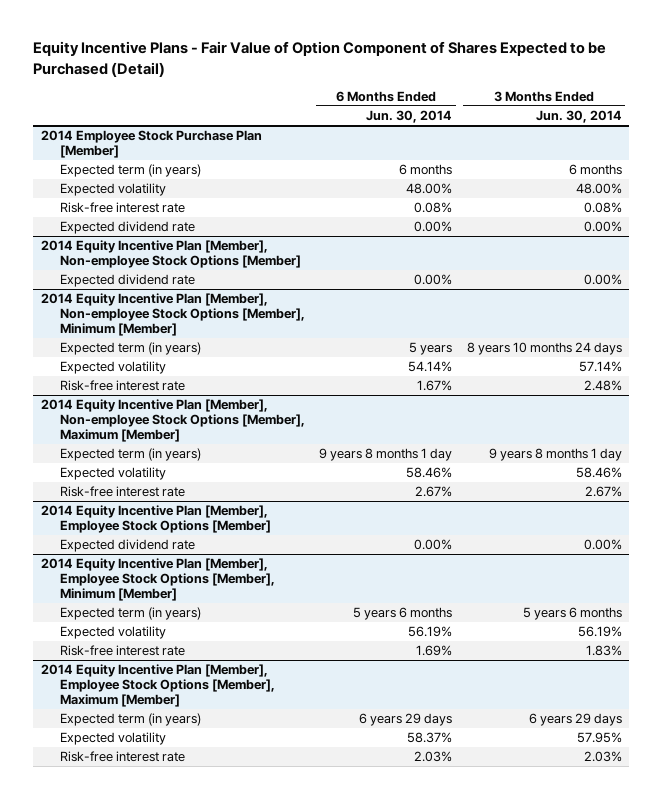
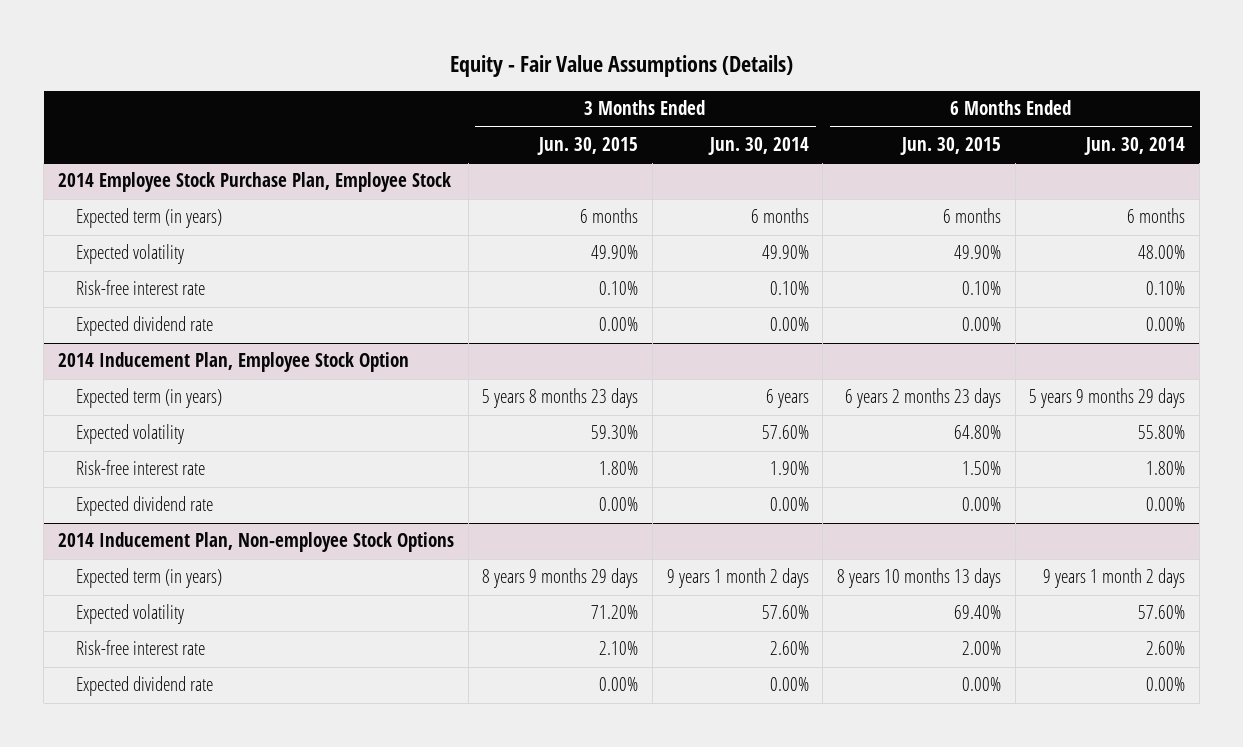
- Equity Incentive Plans - Fair Value of Option Component of Shares Expected to be Purchased (Detail)
+ Equity - Fair Value Assumptions (Details)
- | 6 Months Ended Jun. 30, 2014 | 3 Months Ended Jun. 30, 2014
+ | 3 Months Ended Jun. 30, 2015 | 3 Months Ended Jun. 30, 2014 | 6 Months Ended Jun. 30, 2015 | 6 Months Ended Jun. 30, 2014
- 2014 Employee Stock Purchase Plan [Member]
+ 2014 Employee Stock Purchase Plan, Employee Stock
- Expected volatility | 48.00% | 48.00%
- Risk-free interest rate | 0.08% | 0.08%
+ Expected volatility | 49.90% | 49.90% | 49.90% | 48.00%
+ Risk-free interest rate | 0.10% | 0.10% | 0.10% | 0.10%
- 2014 Equity Incentive Plan [Member], Non-employee Stock Options [Member]
+ 2014 Inducement Plan, Employee Stock Option
+ Expected term (in years) | 5 years 8 months 23 days | 6 years | 6 years 2 months 23 days | 5 years 9 months 29 days
+ Expected volatility | 59.30% | 57.60% | 64.80% | 55.80%
+ Risk-free interest rate | 1.80% | 1.90% | 1.50% | 1.80%
- 2014 Equity Incentive Plan [Member], Non-employee Stock Options [Member], Minimum [Member]
- Expected term (in years) | 5 years | 8 years 10 months 24 days
- Expected volatility | 54.14% | 57.14%
- Risk-free interest rate | 1.67% | 2.48%
- 2014 Equity Incentive Plan [Member], Non-employee Stock Options [Member], Maximum [Member]
- Expected term (in years) | 9 years 8 months 1 day | 9 years 8 months 1 day
- Expected volatility | 58.46% | 58.46%
- Risk-free interest rate | 2.67% | 2.67%
- 2014 Equity Incentive Plan [Member], Employee Stock Options [Member]
+ 2014 Inducement Plan, Non-employee Stock Options
+ Expected term (in years) | 8 years 9 months 29 days | 9 years 1 month 2 days | 8 years 10 months 13 days | 9 years 1 month 2 days
+ Expected volatility | 71.20% | 57.60% | 69.40% | 57.60%
+ Risk-free interest rate | 2.10% | 2.60% | 2.00% | 2.60%
- 2014 Equity Incentive Plan [Member], Employee Stock Options [Member], Minimum [Member]
- Expected term (in years) | 5 years 6 months | 5 years 6 months
- Expected volatility | 56.19% | 56.19%
- Risk-free interest rate | 1.69% | 1.83%
- 2014 Equity Incentive Plan [Member], Employee Stock Options [Member], Maximum [Member]
- Expected term (in years) | 6 years 29 days | 6 years 29 days
- Expected volatility | 58.37% | 57.95%
- Risk-free interest rate | 2.03% | 2.03%

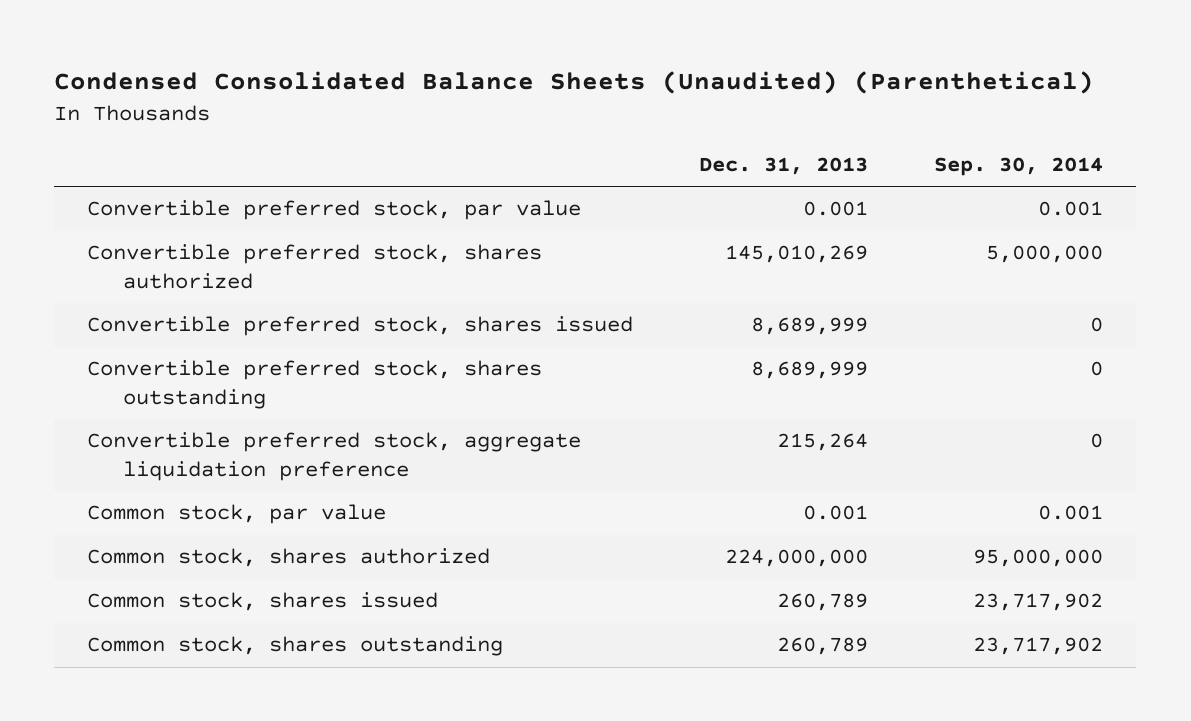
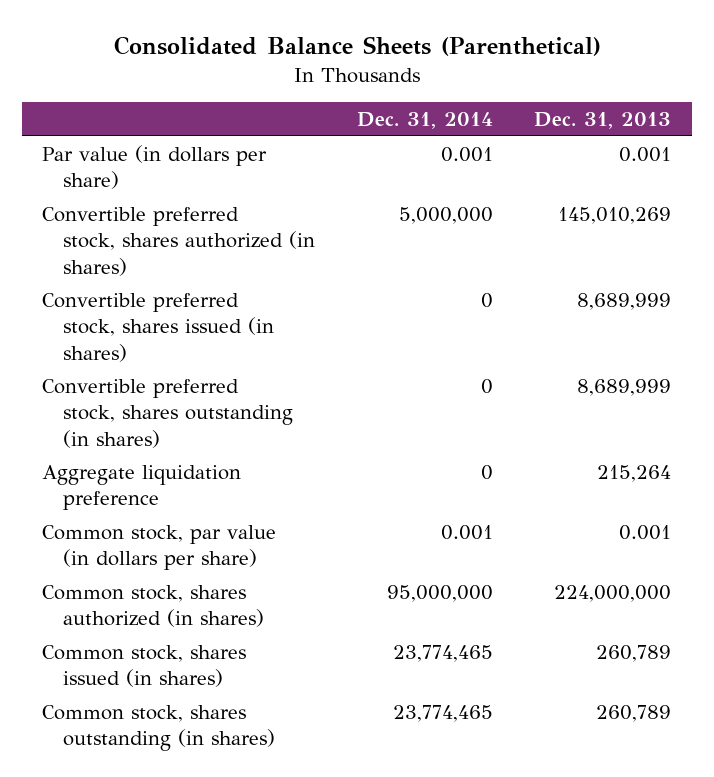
- Condensed Consolidated Balance Sheets (Unaudited) (Parenthetical)
+ Consolidated Balance Sheets (Parenthetical)
- | Dec. 31, 2013 | Sep. 30, 2014
+ | Dec. 31, 2014 | Dec. 31, 2013
- Convertible preferred stock, par value | 0.001 | 0.001
- Convertible preferred stock, shares authorized | 145,010,269 | 5,000,000
- Convertible preferred stock, shares issued | 8,689,999 | 0
- Convertible preferred stock, shares outstanding | 8,689,999 | 0
- Convertible preferred stock, aggregate liquidation preference | 215,264 | 0
- Common stock, par value | 0.001 | 0.001
- Common stock, shares authorized | 224,000,000 | 95,000,000
- Common stock, shares issued | 260,789 | 23,717,902
- Common stock, shares outstanding | 260,789 | 23,717,902
+ Par value (in dollars per share) | 0.001 | 0.001
+ Convertible preferred stock, shares authorized (in shares) | 5,000,000 | 145,010,269
+ Convertible preferred stock, shares issued (in shares) | 0 | 8,689,999
+ Convertible preferred stock, shares outstanding (in shares) | 0 | 8,689,999
+ Aggregate liquidation preference | 0 | 215,264
+ Common stock, par value (in dollars per share) | 0.001 | 0.001
+ Common stock, shares authorized (in shares) | 95,000,000 | 224,000,000
+ Common stock, shares issued (in shares) | 23,774,465 | 260,789
+ Common stock, shares outstanding (in shares) | 23,774,465 | 260,789

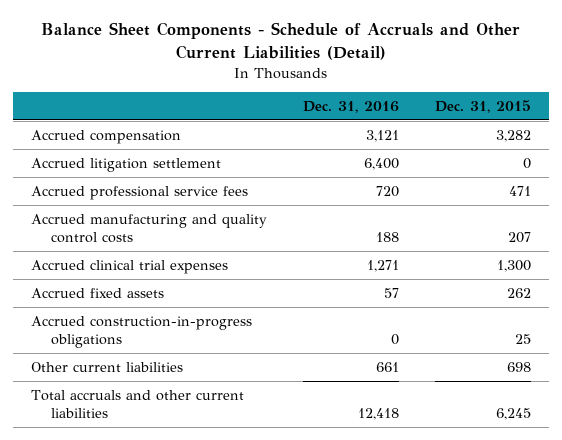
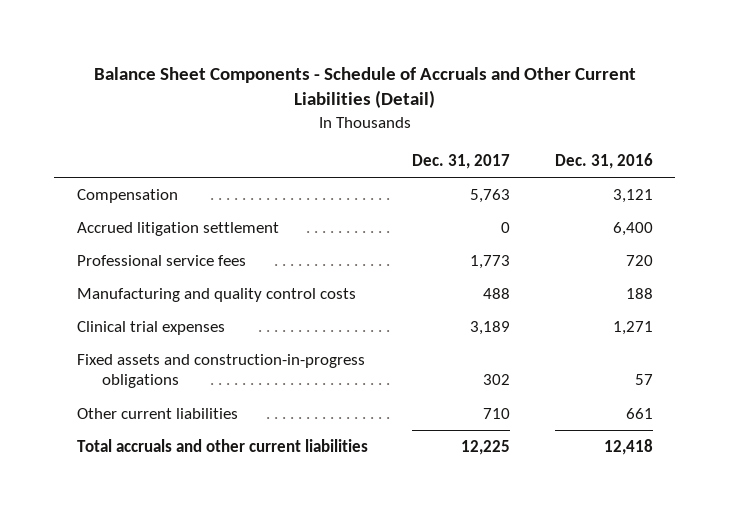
- | Dec. 31, 2016 | Dec. 31, 2015
+ | Dec. 31, 2017 | Dec. 31, 2016
- Accrued compensation | 3,121 | 3,282
+ Compensation | 5,763 | 3,121
- Accrued professional service fees | 720 | 471
- Accrued manufacturing and quality control costs | 188 | 207
- Accrued clinical trial expenses | 1,271 | 1,300
- Accrued fixed assets | 57 | 262
- Accrued construction-in-progress obligations | 0 | 25
+ Professional service fees | 1,773 | 720
+ Manufacturing and quality control costs | 488 | 188
+ Clinical trial expenses | 3,189 | 1,271
+ Fixed assets and construction-in-progress obligations | 302 | 57

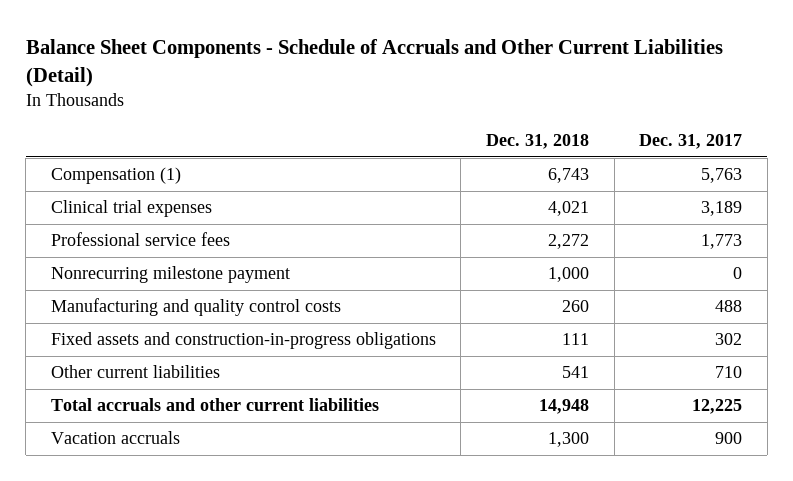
- | Dec. 31, 2017 | Dec. 31, 2016
+ | Dec. 31, 2018 | Dec. 31, 2017
- Compensation | 5,763 | 3,121
- Accrued litigation settlement | 0 | 6,400
+ Compensation (1) | 6,743 | 5,763
moved up: Clinical trial expenses | 4,021 | 3,189
+ Nonrecurring milestone payment | 1,000 | 0
+ Vacation accruals | 1,300 | 900

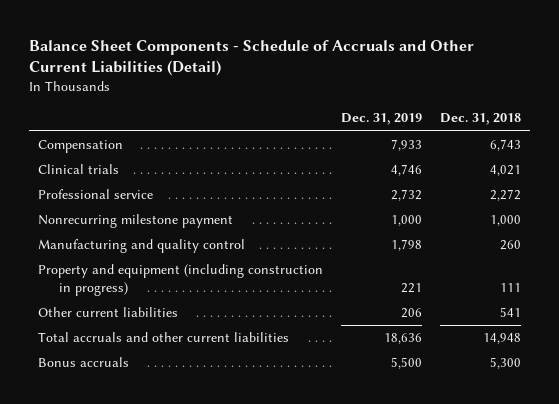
- | Dec. 31, 2018 | Dec. 31, 2017
+ | Dec. 31, 2019 | Dec. 31, 2018
- Compensation (1) | 6,743 | 5,763
- Clinical trial expenses | 4,021 | 3,189
- Professional service fees | 2,272 | 1,773
+ Compensation | 7,933 | 6,743
+ Clinical trials | 4,746 | 4,021
+ Professional service | 2,732 | 2,272
- Manufacturing and quality control costs | 260 | 488
- Fixed assets and construction-in-progress obligations | 111 | 302
+ Manufacturing and quality control | 1,798 | 260
+ Property and equipment (including construction in progress) | 221 | 111
- Vacation accruals | 1,300 | 900
+ Bonus accruals | 5,500 | 5,300

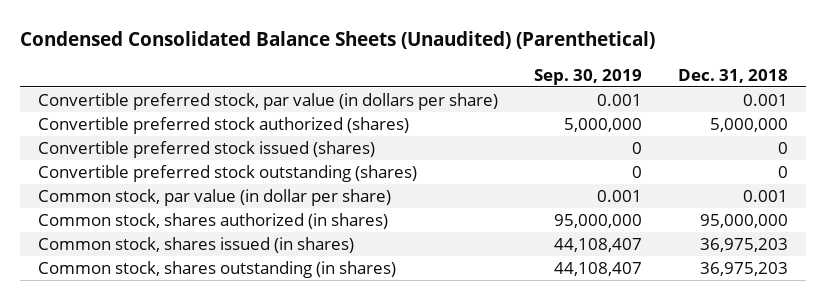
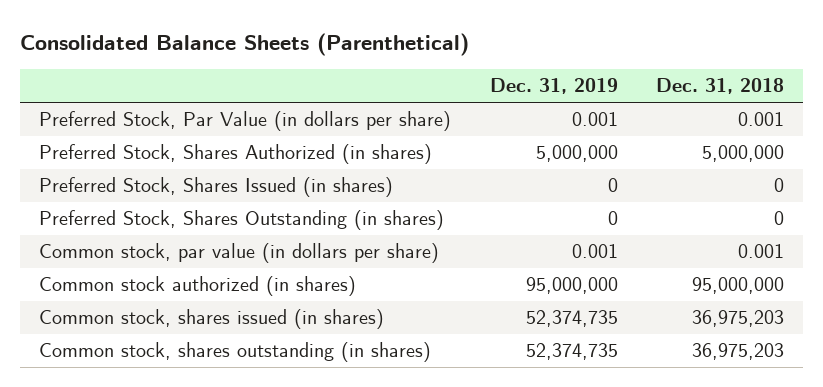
- Condensed Consolidated Balance Sheets (Unaudited) (Parenthetical)
+ Consolidated Balance Sheets (Parenthetical)
- | Sep. 30, 2019 | Dec. 31, 2018
+ | Dec. 31, 2019 | Dec. 31, 2018
- Convertible preferred stock, par value (in dollars per share) | 0.001 | 0.001
- Convertible preferred stock authorized (shares) | 5,000,000 | 5,000,000
- Convertible preferred stock issued (shares) | 0 | 0
- Convertible preferred stock outstanding (shares) | 0 | 0
- Common stock, par value (in dollar per share) | 0.001 | 0.001
- Common stock, shares authorized (in shares) | 95,000,000 | 95,000,000
+ Preferred Stock, Par Value (in dollars per share) | 0.001 | 0.001
+ Preferred Stock, Shares Authorized (in shares) | 5,000,000 | 5,000,000
+ Preferred Stock, Shares Issued (in shares) | 0 | 0
+ Preferred Stock, Shares Outstanding (in shares) | 0 | 0
+ Common stock, par value (in dollars per share) | 0.001 | 0.001
+ Common stock authorized (in shares) | 95,000,000 | 95,000,000

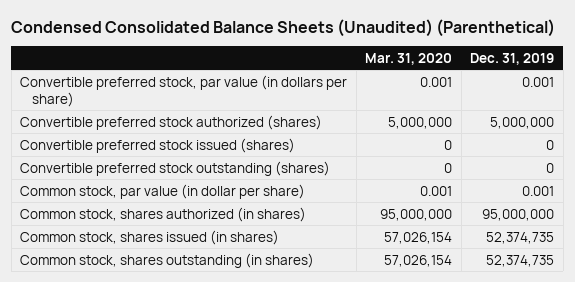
- Consolidated Balance Sheets (Parenthetical)
+ Condensed Consolidated Balance Sheets (Unaudited) (Parenthetical)
- | Dec. 31, 2019 | Dec. 31, 2018
+ | Mar. 31, 2020 | Dec. 31, 2019
- Preferred Stock, Par Value (in dollars per share) | 0.001 | 0.001
- Preferred Stock, Shares Authorized (in shares) | 5,000,000 | 5,000,000
- Preferred Stock, Shares Issued (in shares) | 0 | 0
- Preferred Stock, Shares Outstanding (in shares) | 0 | 0
- Common stock, par value (in dollars per share) | 0.001 | 0.001
- Common stock authorized (in shares) | 95,000,000 | 95,000,000
+ Convertible preferred stock, par value (in dollars per share) | 0.001 | 0.001
+ Convertible preferred stock authorized (shares) | 5,000,000 | 5,000,000
+ Convertible preferred stock issued (shares) | 0 | 0
+ Convertible preferred stock outstanding (shares) | 0 | 0
+ Common stock, par value (in dollar per share) | 0.001 | 0.001
+ Common stock, shares authorized (in shares) | 95,000,000 | 95,000,000

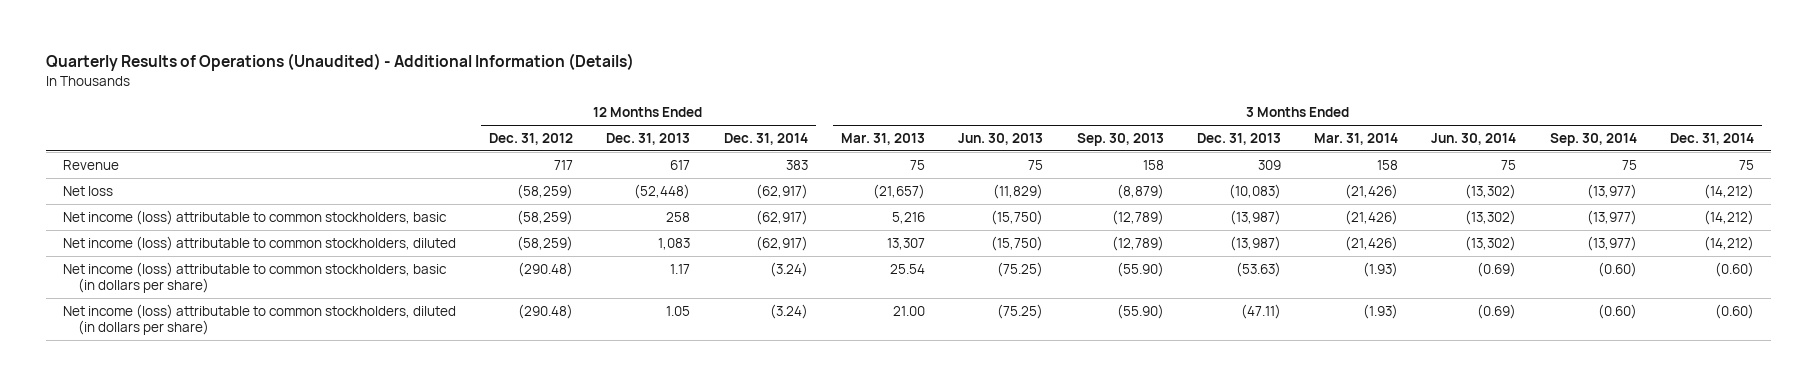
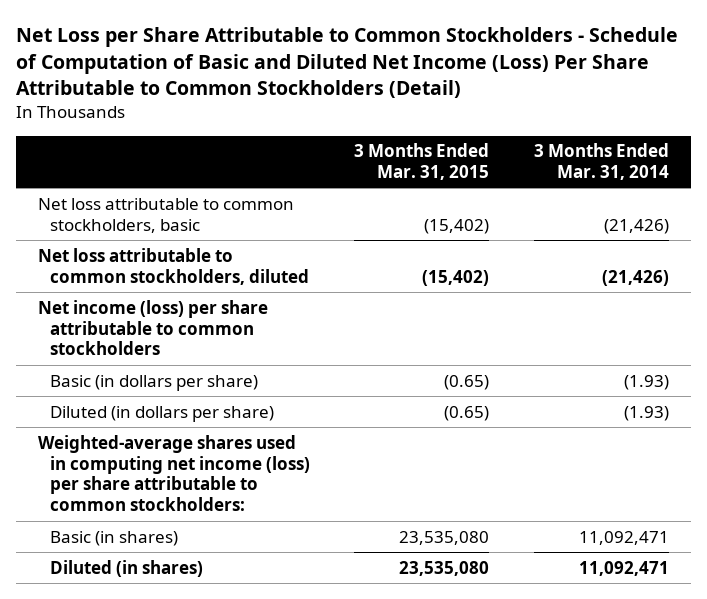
- Quarterly Results of Operations (Unaudited) - Additional Information (Details)
+ Net Loss per Share Attributable to Common Stockholders - Schedule of Computation of Basic and Diluted Net Income (Loss) Per Share Attributable to Common Stockholders (Detail)
- | 12 Months Ended Dec. 31, 2012 | 12 Months Ended Dec. 31, 2013 | 12 Months Ended Dec. 31, 2014 | 3 Months Ended Mar. 31, 2013 | 3 Months Ended Jun. 30, 2013 | 3 Months Ended Sep. 30, 2013 | 3 Months Ended Dec. 31, 2013 | 3 Months Ended Mar. 31, 2014 | 3 Months Ended Jun. 30, 2014 | 3 Months Ended Sep. 30, 2014 | 3 Months Ended Dec. 31, 2014
+ | 3 Months Ended Mar. 31, 2015 | 3 Months Ended Mar. 31, 2014
- Revenue | 717 | 617 | 383 | 75 | 75 | 158 | 309 | 158 | 75 | 75 | 75
- Net loss | (58,259) | (52,448) | (62,917) | (21,657) | (11,829) | (8,879) | (10,083) | (21,426) | (13,302) | (13,977) | (14,212)
- Net income (loss) attributable to common stockholders, basic | (58,259) | 258 | (62,917) | 5,216 | (15,750) | (12,789) | (13,987) | (21,426) | (13,302) | (13,977) | (14,212)
- Net income (loss) attributable to common stockholders, diluted | (58,259) | 1,083 | (62,917) | 13,307 | (15,750) | (12,789) | (13,987) | (21,426) | (13,302) | (13,977) | (14,212)
- Net income (loss) attributable to common stockholders, basic (in dollars per share) | (290.48) | 1.17 | (3.24) | 25.54 | (75.25) | (55.90) | (53.63) | (1.93) | (0.69) | (0.60) | (0.60)
- Net income (loss) attributable to common stockholders, diluted (in dollars per share) | (290.48) | 1.05 | (3.24) | 21.00 | (75.25) | (55.90) | (47.11) | (1.93) | (0.69) | (0.60) | (0.60)
+ Net loss attributable to common stockholders, basic | (15,402) | (21,426)
+ Net loss attributable to common stockholders, diluted | (15,402) | (21,426)
+ Net income (loss) per share attributable to common stockholders
+ Basic (in dollars per share) | (0.65) | (1.93)
+ Diluted (in dollars per share) | (0.65) | (1.93)
+ Weighted-average shares used in computing net income (loss) per share attributable to common stockholders:
+ Basic (in shares) | 23,535,080 | 11,092,471
+ Diluted (in shares) | 23,535,080 | 11,092,471

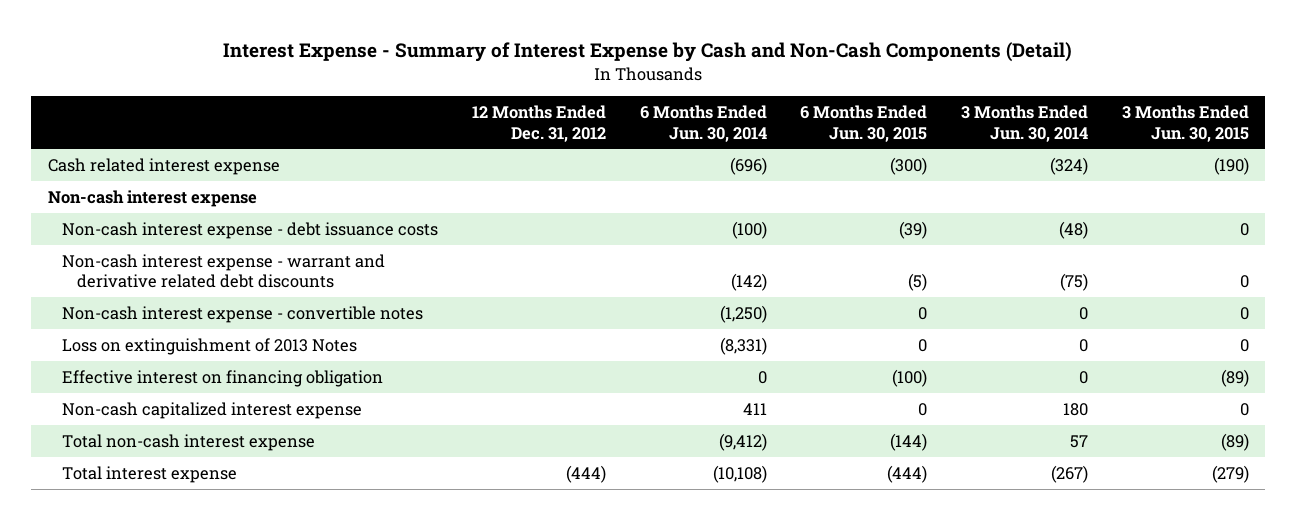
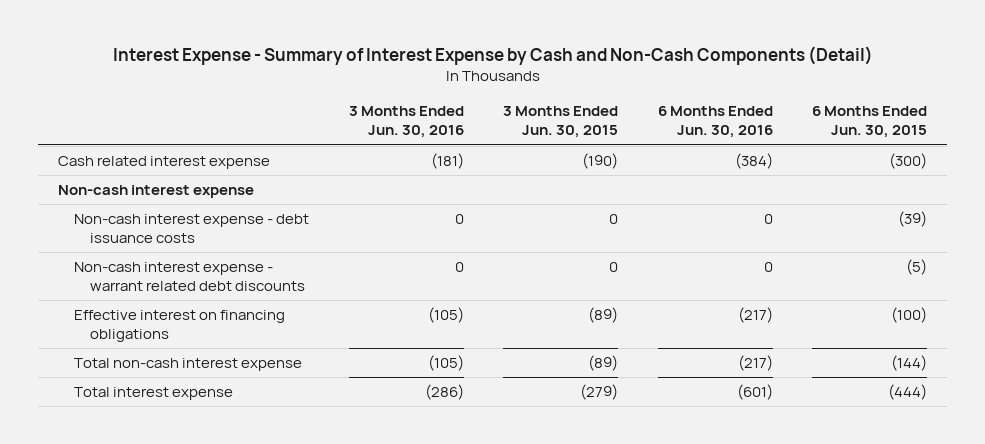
- | 12 Months Ended Dec. 31, 2012 | 6 Months Ended Jun. 30, 2014 | 6 Months Ended Jun. 30, 2015 | 3 Months Ended Jun. 30, 2014 | 3 Months Ended Jun. 30, 2015
+ | 3 Months Ended Jun. 30, 2016 | 3 Months Ended Jun. 30, 2015 | 6 Months Ended Jun. 30, 2016 | 6 Months Ended Jun. 30, 2015
- Non-cash interest expense - warrant and derivative related debt discounts | | (142) | (5) | (75) | 0
- Non-cash interest expense - convertible notes | | (1,250) | 0 | 0 | 0
- Loss on extinguishment of 2013 Notes | | (8,331) | 0 | 0 | 0
- Effective interest on financing obligation | | 0 | (100) | 0 | (89)
- Non-cash capitalized interest expense | | 411 | 0 | 180 | 0
+ Non-cash interest expense - warrant related debt discounts | 0 | 0 | 0 | (5)
+ Effective interest on financing obligations | (105) | (89) | (217) | (100)

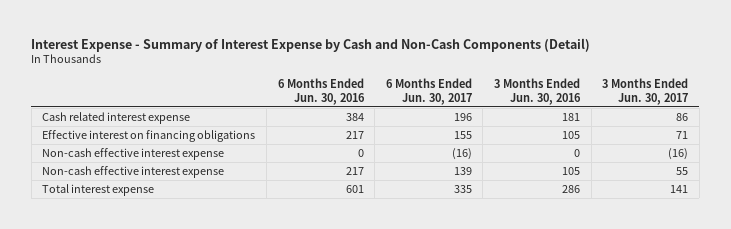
- | 3 Months Ended Jun. 30, 2016 | 3 Months Ended Jun. 30, 2015 | 6 Months Ended Jun. 30, 2016 | 6 Months Ended Jun. 30, 2015
+ | 6 Months Ended Jun. 30, 2016 | 6 Months Ended Jun. 30, 2017 | 3 Months Ended Jun. 30, 2016 | 3 Months Ended Jun. 30, 2017
- Cash related interest expense | (181) | (190) | (384) | (300)
- Non-cash interest expense
- Non-cash interest expense - debt issuance costs | 0 | 0 | 0 | (39)
- Non-cash interest expense - warrant related debt discounts | 0 | 0 | 0 | (5)
- Effective interest on financing obligations | (105) | (89) | (217) | (100)
- Total non-cash interest expense | (105) | (89) | (217) | (144)
- Total interest expense | (286) | (279) | (601) | (444)
+ Cash related interest expense | 384 | 196 | 181 | 86
+ Effective interest on financing obligations | 217 | 155 | 105 | 71
+ Non-cash effective interest expense | 0 | (16) | 0 | (16)
+ Non-cash effective interest expense | 217 | 139 | 105 | 55
+ Total interest expense | 601 | 335 | 286 | 141

